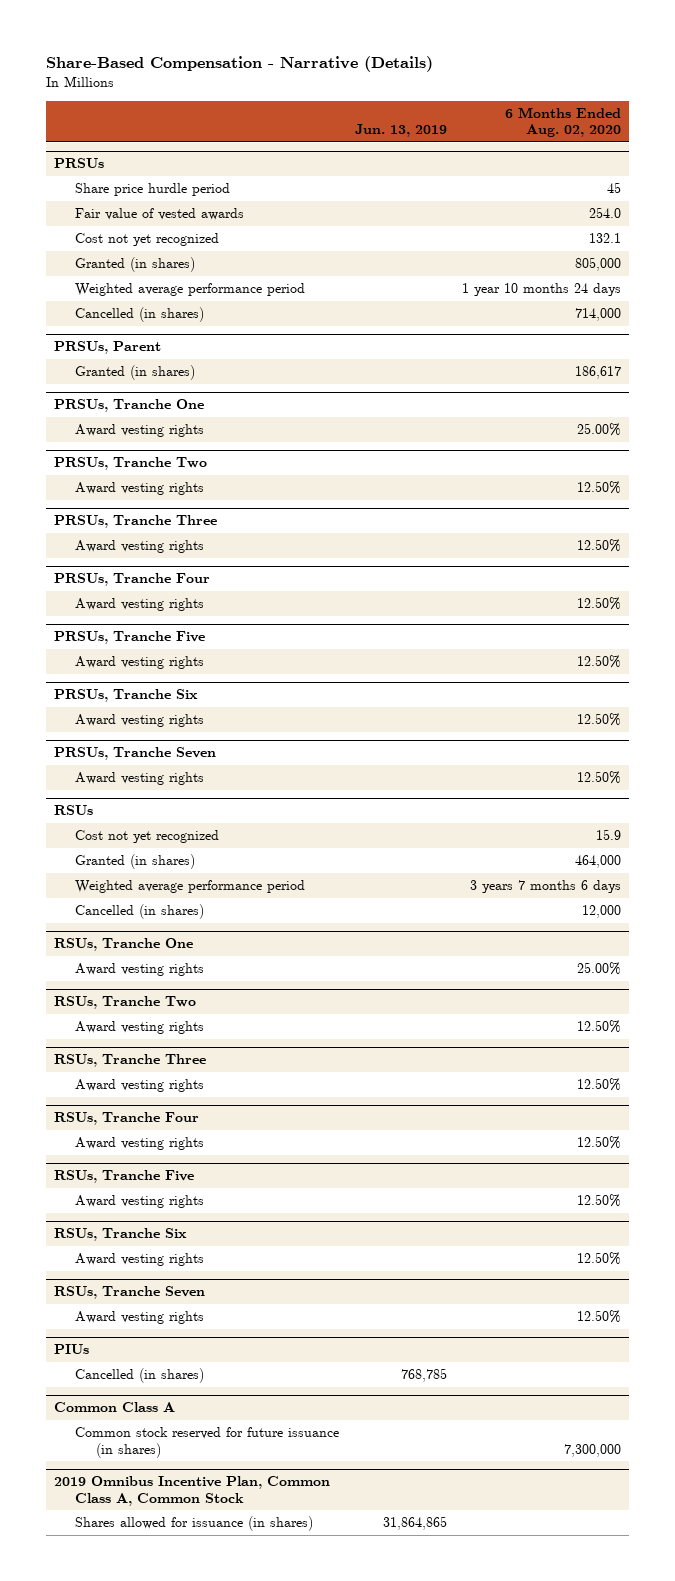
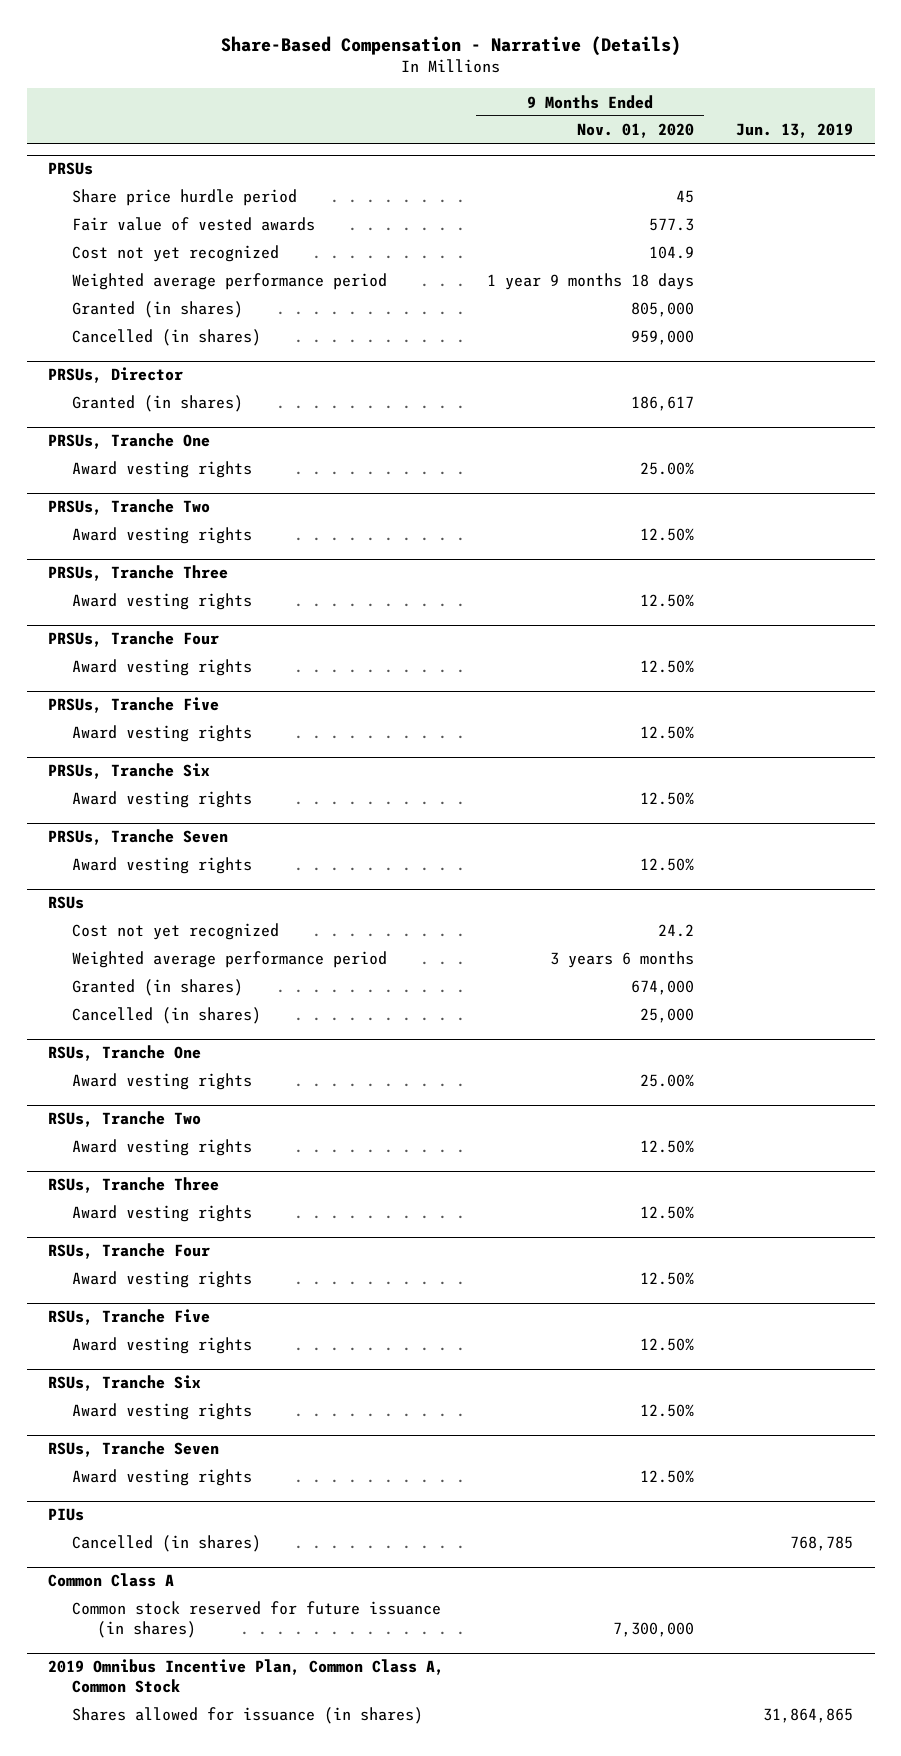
- | Jun. 13, 2019 | 6 Months Ended Aug. 02, 2020
+ | 9 Months Ended Nov. 01, 2020 | Jun. 13, 2019
@ PRSUs
moved down: Granted (in shares) | 805,000 |
- PRSUs, Parent
- Granted (in shares) | | 186,617
+ PRSUs, Director
+ Granted (in shares) | 186,617 |
@ RSUs
moved down: Granted (in shares) | 674,000 |

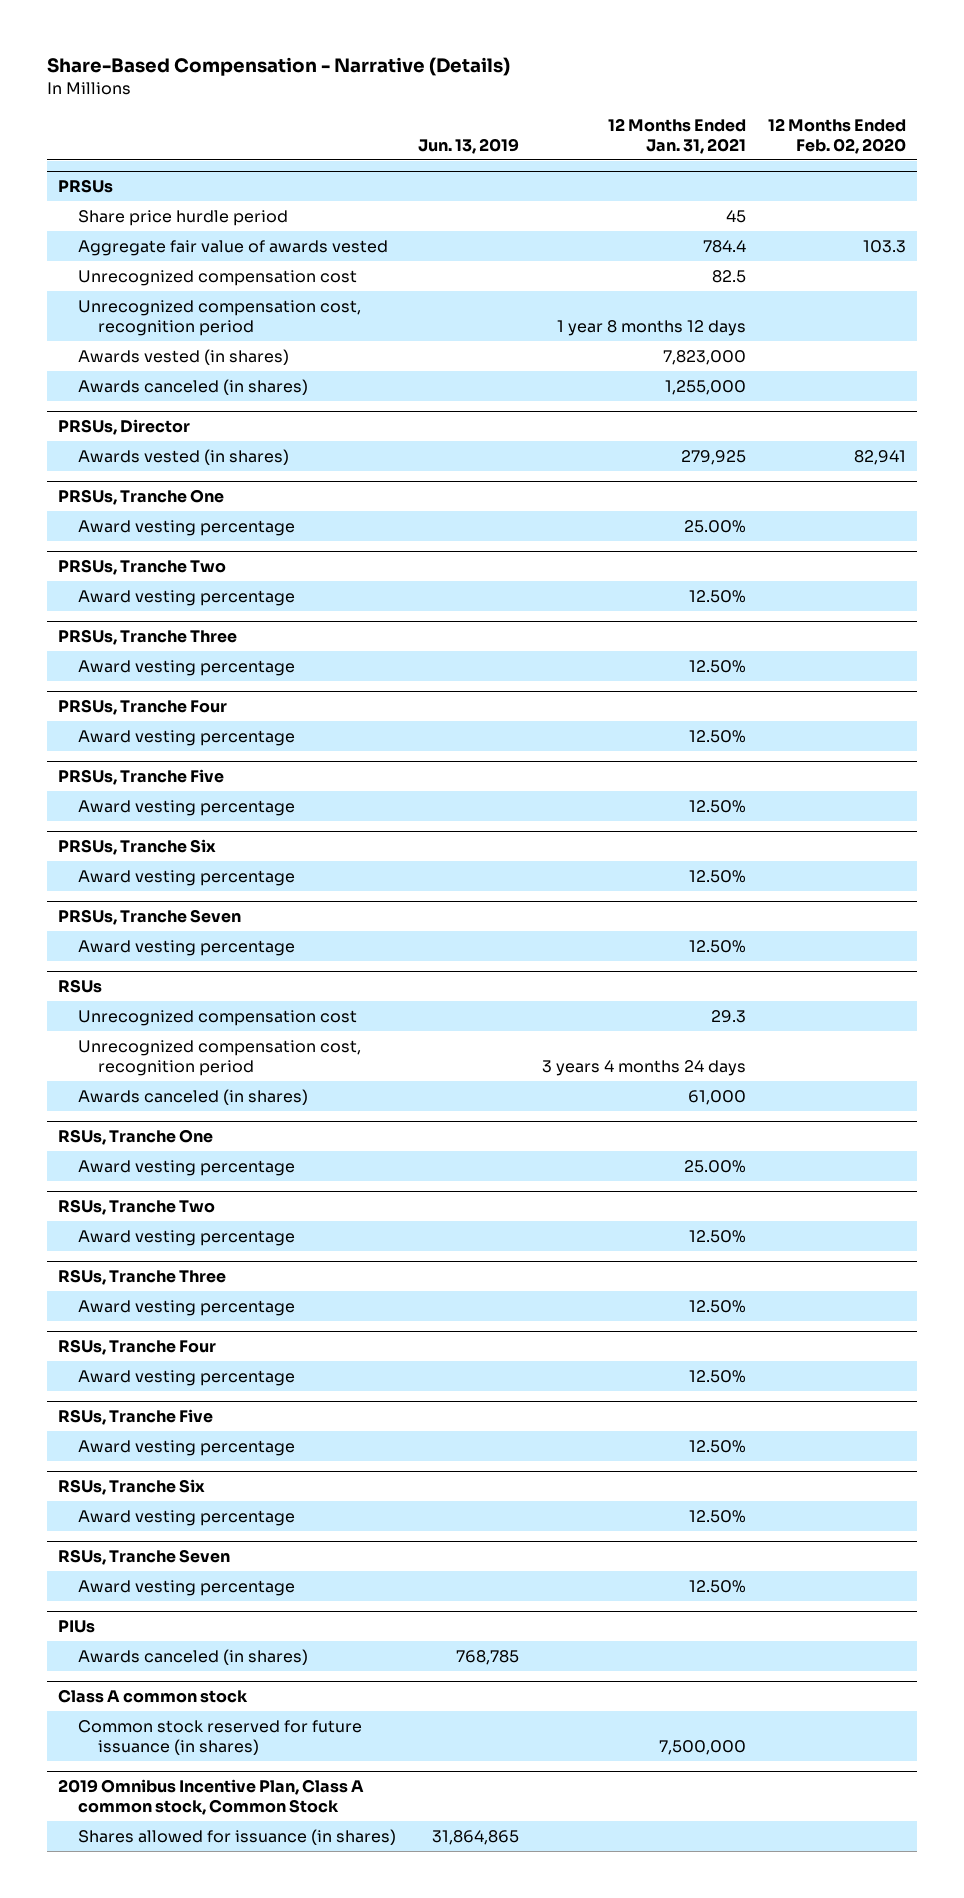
- | 9 Months Ended Nov. 01, 2020 | Jun. 13, 2019
+ | Jun. 13, 2019 | 12 Months Ended Jan. 31, 2021 | 12 Months Ended Feb. 02, 2020
@ PRSUs
- Fair value of vested awards | 577.3 |
- Cost not yet recognized | 104.9 |
- Weighted average performance period | 1 year 9 months 18 days |
- Granted (in shares) | 805,000 |
- Cancelled (in shares) | 959,000 |
+ Aggregate fair value of awards vested | | 784.4 | 103.3
+ Unrecognized compensation cost | | 82.5 |
+ Unrecognized compensation cost, recognition period | | 1 year 8 months 12 days |
+ Awards vested (in shares) | | 7,823,000 |
+ Awards canceled (in shares) | | 1,255,000 |
@ PRSUs, Director
- Granted (in shares) | 186,617 |
+ Awards vested (in shares) | | 279,925 | 82,941
@ PRSUs, Tranche One
- Award vesting rights | 25.00% |
+ Award vesting percentage | | 25.00% |
@ PRSUs, Tranche Two
- Award vesting rights | 12.50% |
+ Award vesting percentage | | 12.50% |
@ PRSUs, Tranche Three
- Award vesting rights | 12.50% |
+ Award vesting percentage | | 12.50% |
@ PRSUs, Tranche Four
- Award vesting rights | 12.50% |
+ Award vesting percentage | | 12.50% |
@ PRSUs, Tranche Five
- Award vesting rights | 12.50% |
+ Award vesting percentage | | 12.50% |
@ PRSUs, Tranche Six
- Award vesting rights | 12.50% |
+ Award vesting percentage | | 12.50% |
@ PRSUs, Tranche Seven
- Award vesting rights | 12.50% |
+ Award vesting percentage | | 12.50% |
@ RSUs
- Cost not yet recognized | 24.2 |
- Weighted average performance period | 3 years 6 months |
- Granted (in shares) | 674,000 |
- Cancelled (in shares) | 25,000 |
+ Unrecognized compensation cost | | 29.3 |
+ Unrecognized compensation cost, recognition period | | 3 years 4 months 24 days |
+ Awards canceled (in shares) | | 61,000 |
@ RSUs, Tranche One
- Award vesting rights | 25.00% |
+ Award vesting percentage | | 25.00% |
@ RSUs, Tranche Two
- Award vesting rights | 12.50% |
+ Award vesting percentage | | 12.50% |
@ RSUs, Tranche Three
- Award vesting rights | 12.50% |
+ Award vesting percentage | | 12.50% |
@ RSUs, Tranche Four
- Award vesting rights | 12.50% |
+ Award vesting percentage | | 12.50% |
@ RSUs, Tranche Five
- Award vesting rights | 12.50% |
+ Award vesting percentage | | 12.50% |
@ RSUs, Tranche Six
- Award vesting rights | 12.50% |
+ Award vesting percentage | | 12.50% |
@ RSUs, Tranche Seven
- Award vesting rights | 12.50% |
+ Award vesting percentage | | 12.50% |
@ PIUs
- Cancelled (in shares) | | 768,785
- Common Class A
@ PIUs
+ Awards canceled (in shares) | 768,785 | |
+ Class A common stock
- 2019 Omnibus Incentive Plan, Common Class A, Common Stock
+ 2019 Omnibus Incentive Plan, Class A common stock, Common Stock

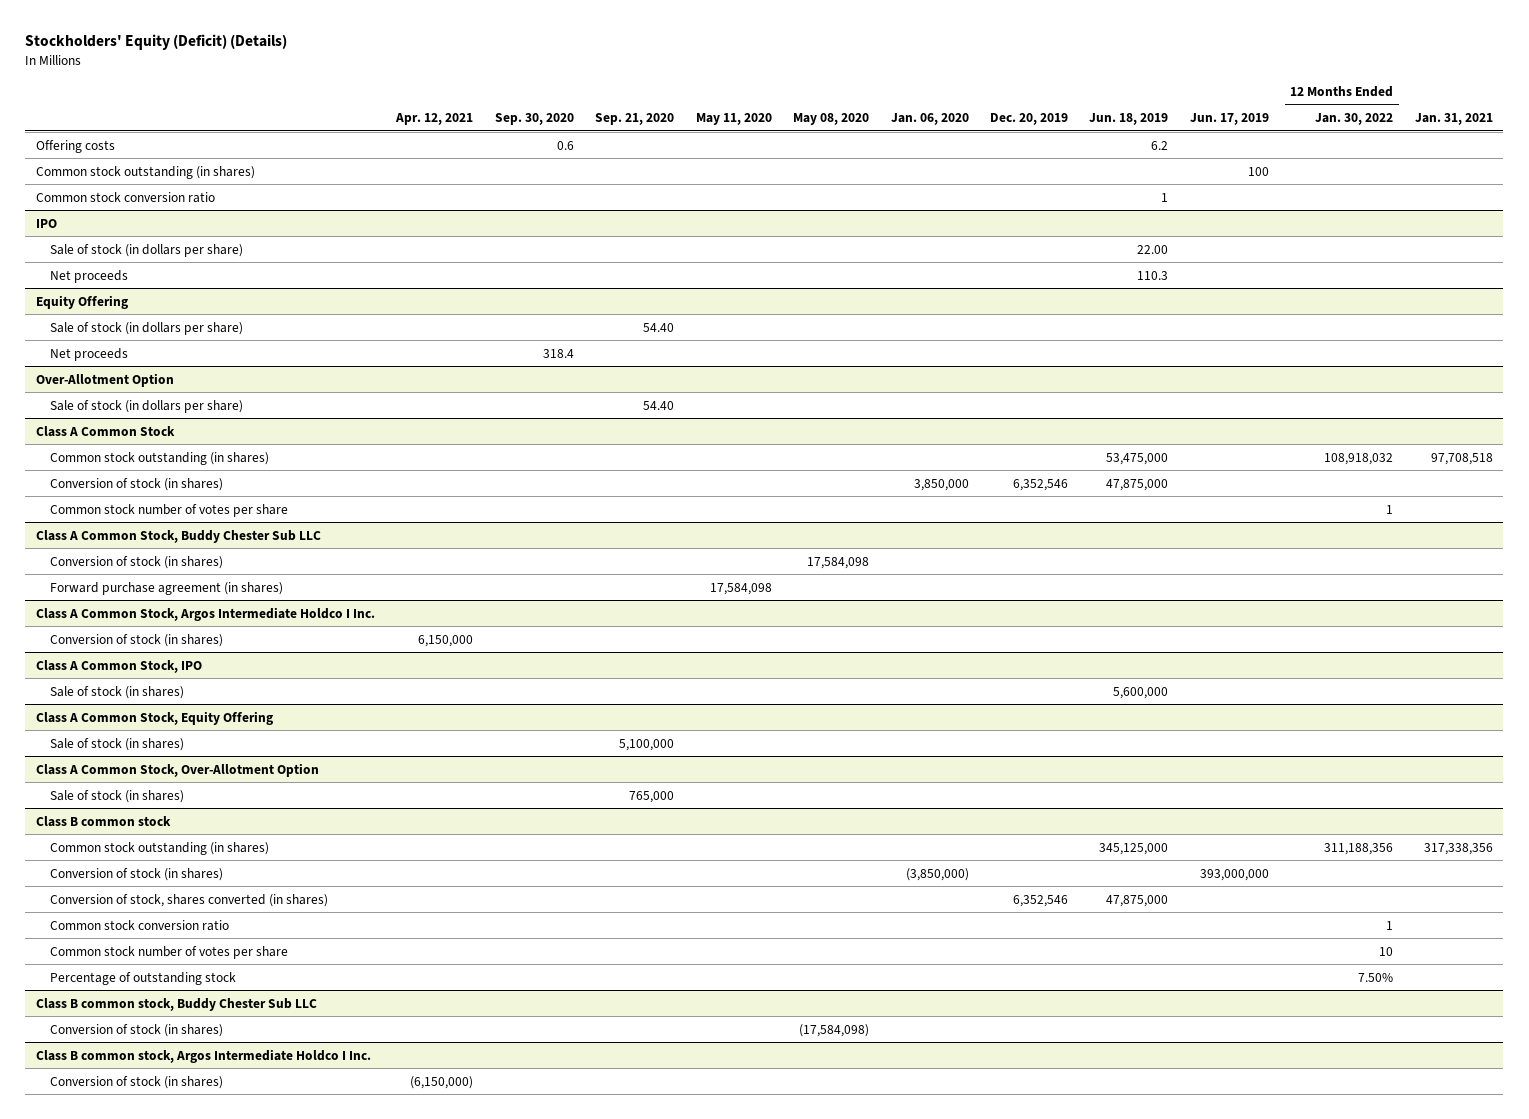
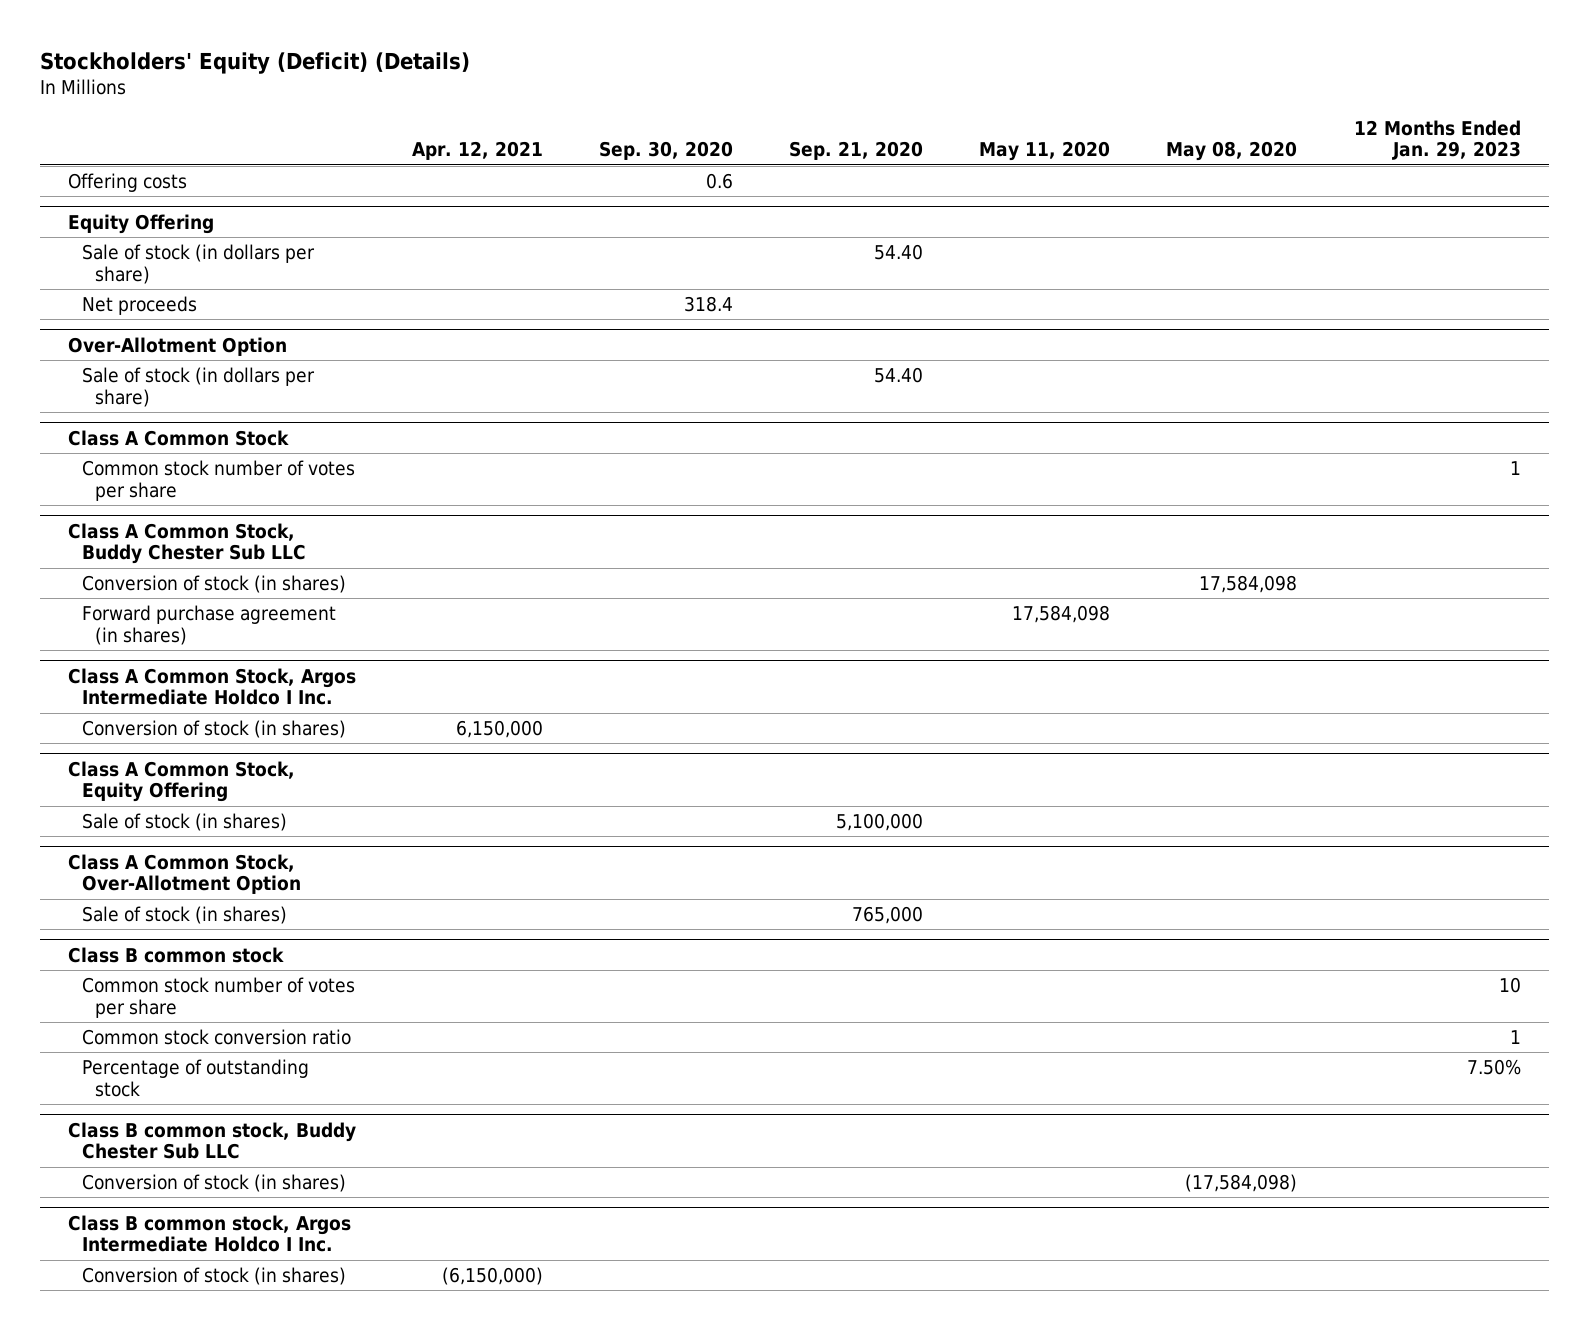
- | Apr. 12, 2021 | Sep. 30, 2020 | Sep. 21, 2020 | May 11, 2020 | May 08, 2020 | Jan. 06, 2020 | Dec. 20, 2019 | Jun. 18, 2019 | Jun. 17, 2019 | 12 Months Ended Jan. 30, 2022 | Jan. 31, 2021
+ | Apr. 12, 2021 | Sep. 30, 2020 | Sep. 21, 2020 | May 11, 2020 | May 08, 2020 | 12 Months Ended Jan. 29, 2023
- Common stock outstanding (in shares) | | | | | | | | | 100 | |
- Common stock conversion ratio | | | | | | | | 1 | | |
- IPO
- Sale of stock (in dollars per share) | | | | | | | | 22.00 | | |
- Net proceeds | | | | | | | | 110.3 | | |
@ Class A Common Stock
- Common stock outstanding (in shares) | | | | | | | | 53,475,000 | | 108,918,032 | 97,708,518
- Conversion of stock (in shares) | | | | | | 3,850,000 | 6,352,546 | 47,875,000 | | |
- Class A Common Stock, IPO
- Sale of stock (in shares) | | | | | | | | 5,600,000 | | |
@ Class B common stock
- Common stock outstanding (in shares) | | | | | | | | 345,125,000 | | 311,188,356 | 317,338,356
- Conversion of stock (in shares) | | | | | | (3,850,000) | | | 393,000,000 | |
- Conversion of stock, shares converted (in shares) | | | | | | | 6,352,546 | 47,875,000 | | |
moved down: Common stock conversion ratio | | | | | | 1

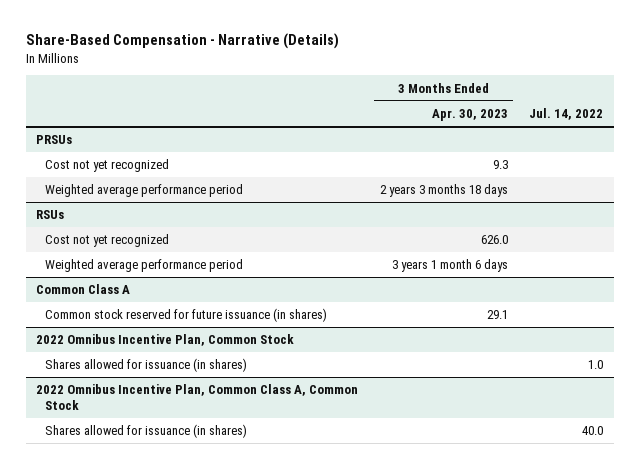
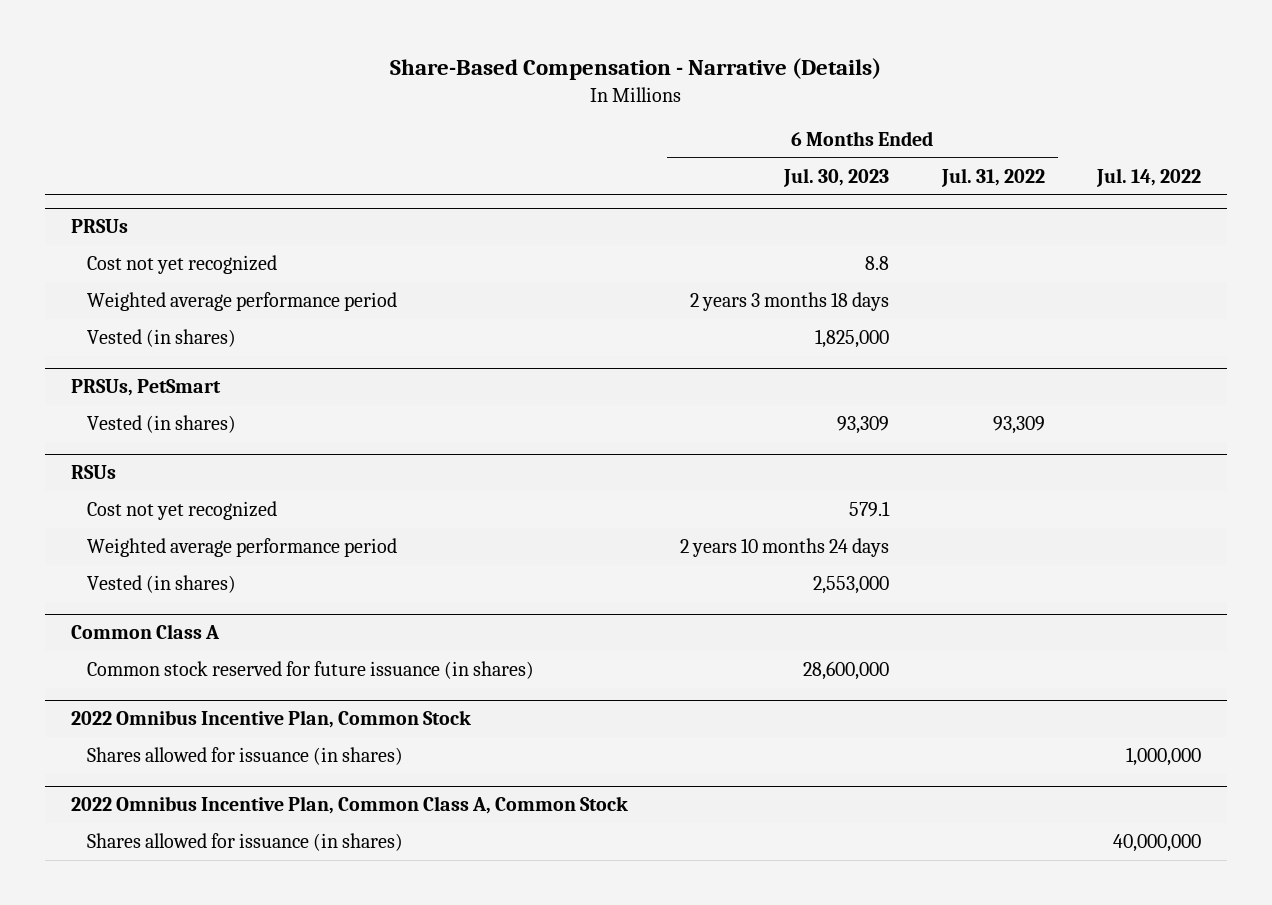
- | 3 Months Ended Apr. 30, 2023 | Jul. 14, 2022
+ | 6 Months Ended Jul. 30, 2023 | 6 Months Ended Jul. 31, 2022 | Jul. 14, 2022
@ PRSUs
+ Vested (in shares) | 1,825,000 | |
+ PRSUs, PetSmart
+ Vested (in shares) | 93,309 | 93,309 |
@ RSUs
+ Vested (in shares) | 2,553,000 | |
@ 2022 Omnibus Incentive Plan, Common Stock
- Shares allowed for issuance (in shares) | | 1.0
+ Shares allowed for issuance (in shares) | | | 1,000,000
@ 2022 Omnibus Incentive Plan, Common Class A, Common Stock
- Shares allowed for issuance (in shares) | | 40.0
+ Shares allowed for issuance (in shares) | | | 40,000,000

